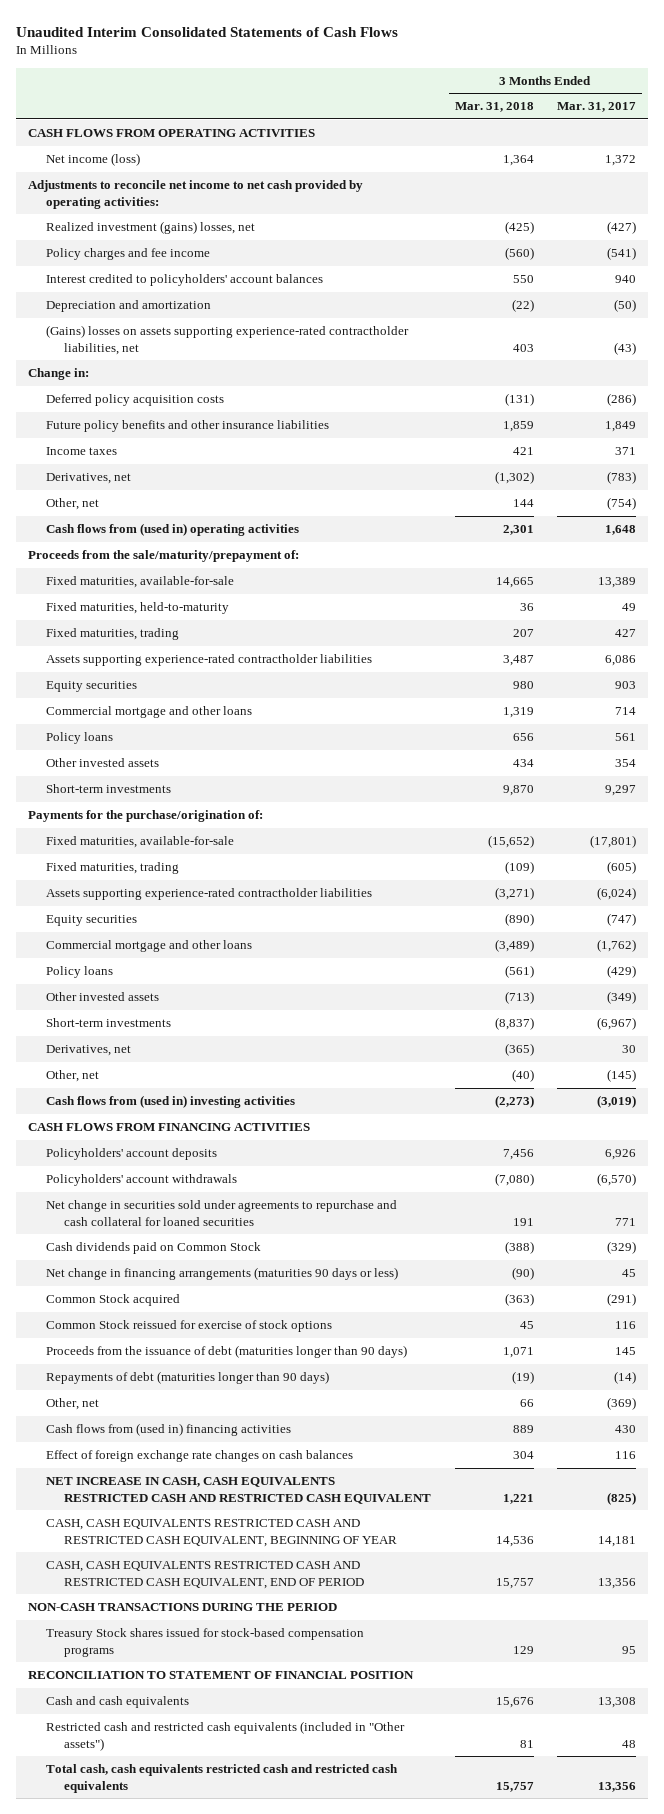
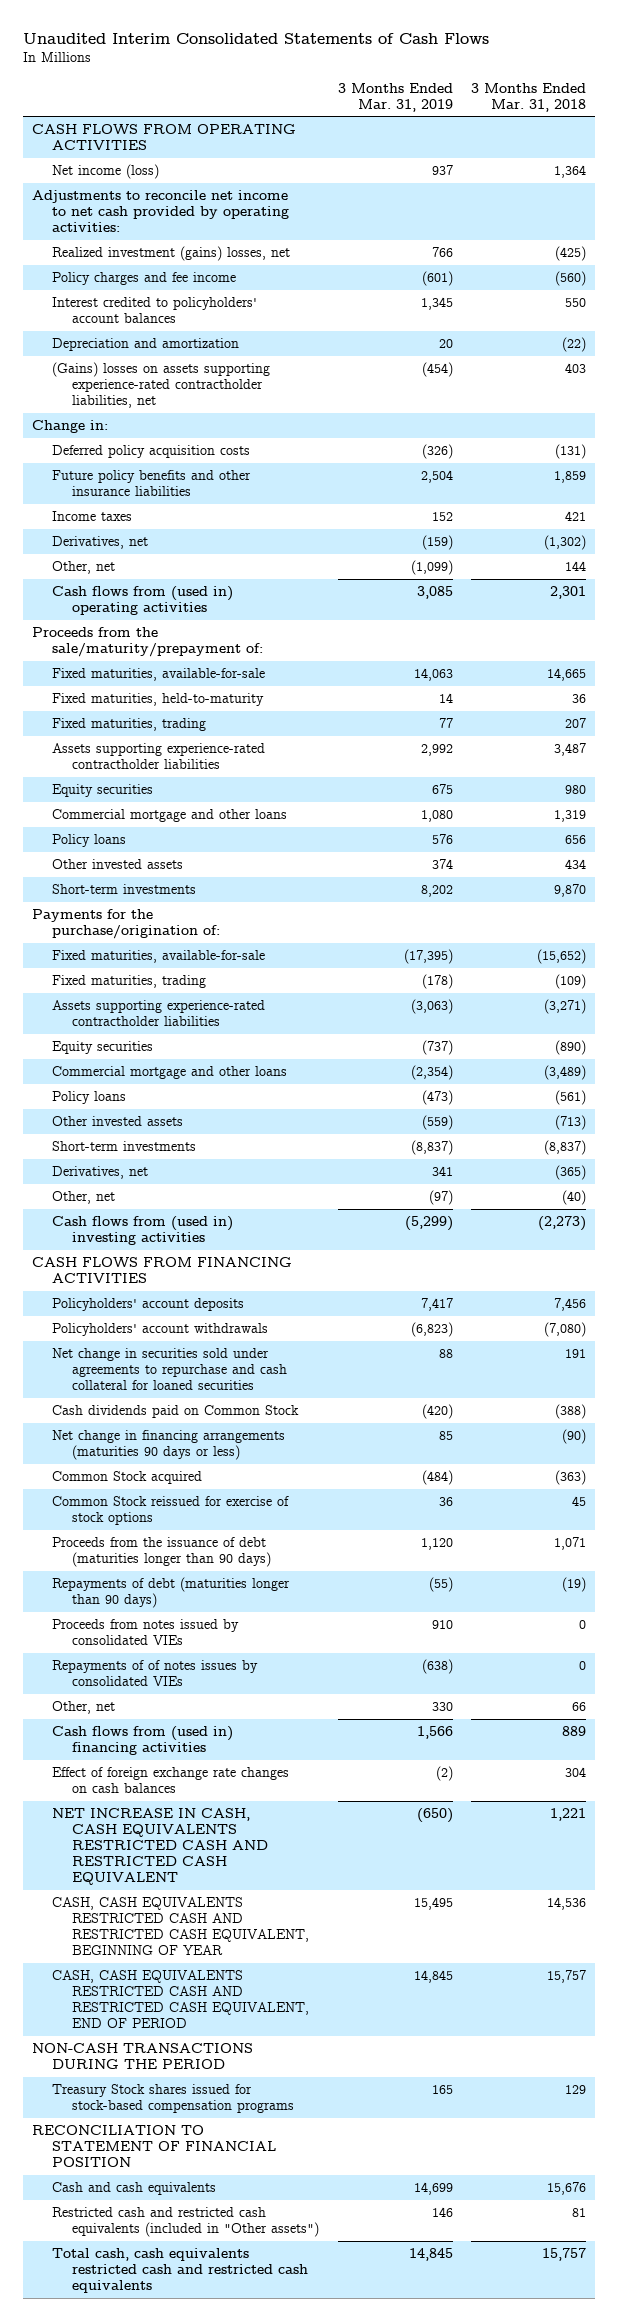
- | 3 Months Ended Mar. 31, 2018 | 3 Months Ended Mar. 31, 2017
+ | 3 Months Ended Mar. 31, 2019 | 3 Months Ended Mar. 31, 2018
+ Proceeds from notes issued by consolidated VIEs | 910 | 0
+ Repayments of of notes issues by consolidated VIEs | (638) | 0

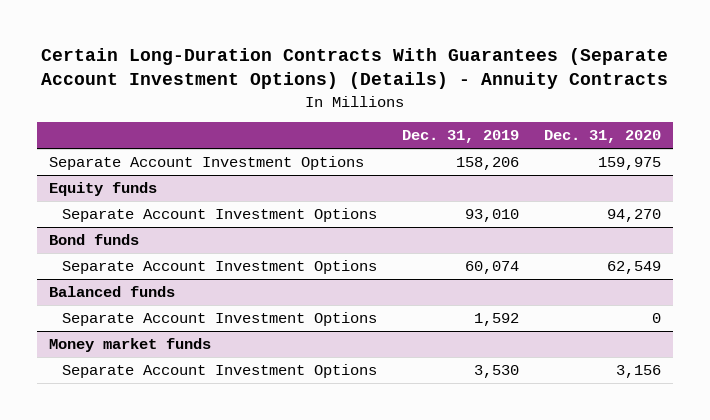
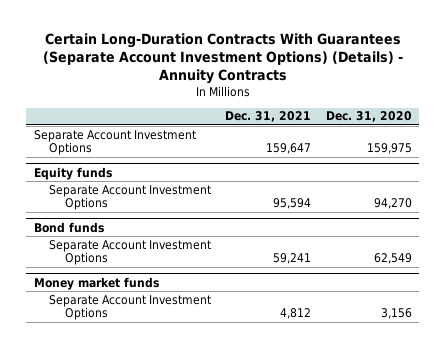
- | Dec. 31, 2019 | Dec. 31, 2020
+ | Dec. 31, 2021 | Dec. 31, 2020
- Balanced funds
- Separate Account Investment Options | 1,592 | 0

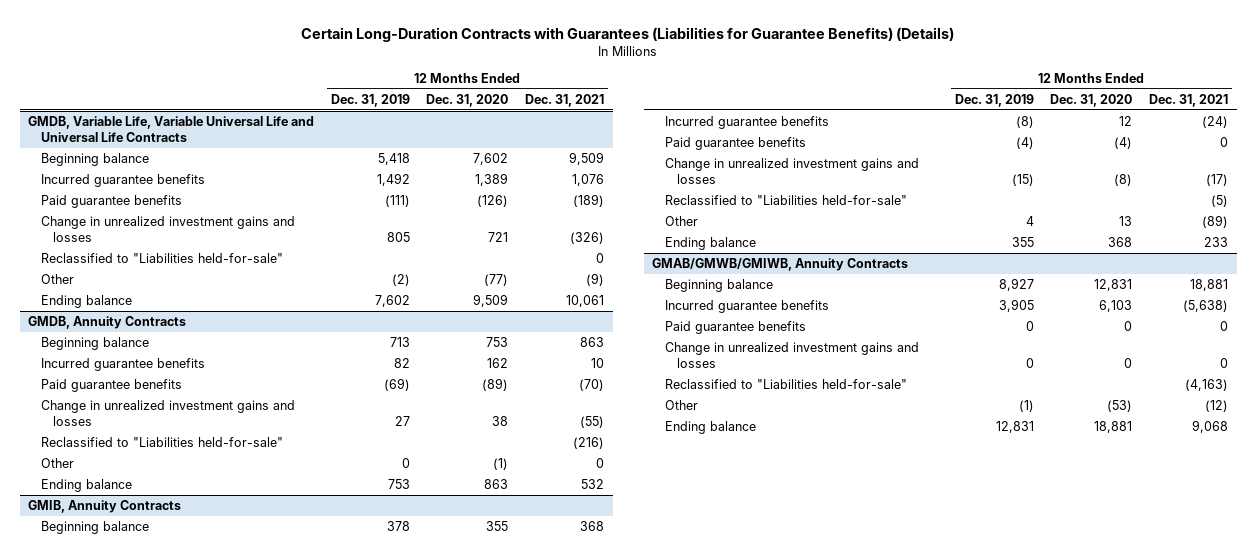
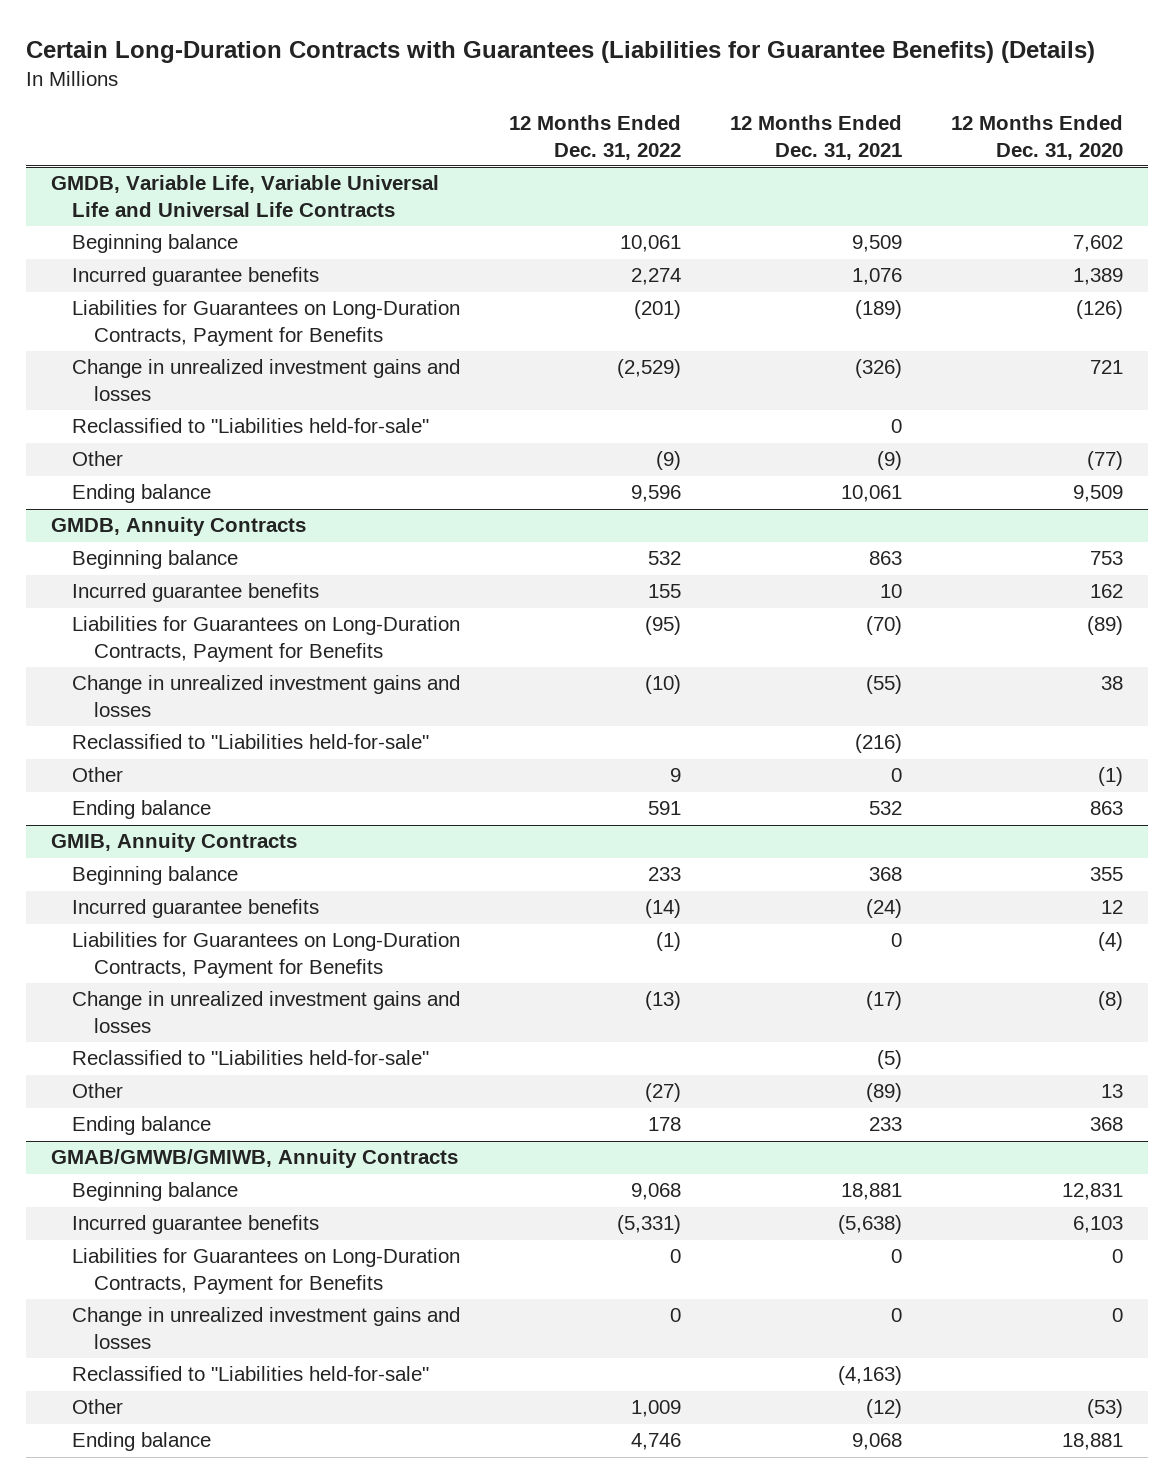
- | 12 Months Ended Dec. 31, 2019 | 12 Months Ended Dec. 31, 2020 | 12 Months Ended Dec. 31, 2021
+ | 12 Months Ended Dec. 31, 2022 | 12 Months Ended Dec. 31, 2021 | 12 Months Ended Dec. 31, 2020
@ GMDB, Variable Life, Variable Universal Life and Universal Life Contracts
- Paid guarantee benefits | (111) | (126) | (189)
+ Liabilities for Guarantees on Long-Duration Contracts, Payment for Benefits | (201) | (189) | (126)
@ GMDB, Annuity Contracts
- Paid guarantee benefits | (69) | (89) | (70)
+ Liabilities for Guarantees on Long-Duration Contracts, Payment for Benefits | (95) | (70) | (89)
@ GMIB, Annuity Contracts
- Paid guarantee benefits | (4) | (4) | 0
+ Liabilities for Guarantees on Long-Duration Contracts, Payment for Benefits | (1) | 0 | (4)
@ GMAB/GMWB/GMIWB, Annuity Contracts
- Paid guarantee benefits | 0 | 0 | 0
+ Liabilities for Guarantees on Long-Duration Contracts, Payment for Benefits | 0 | 0 | 0

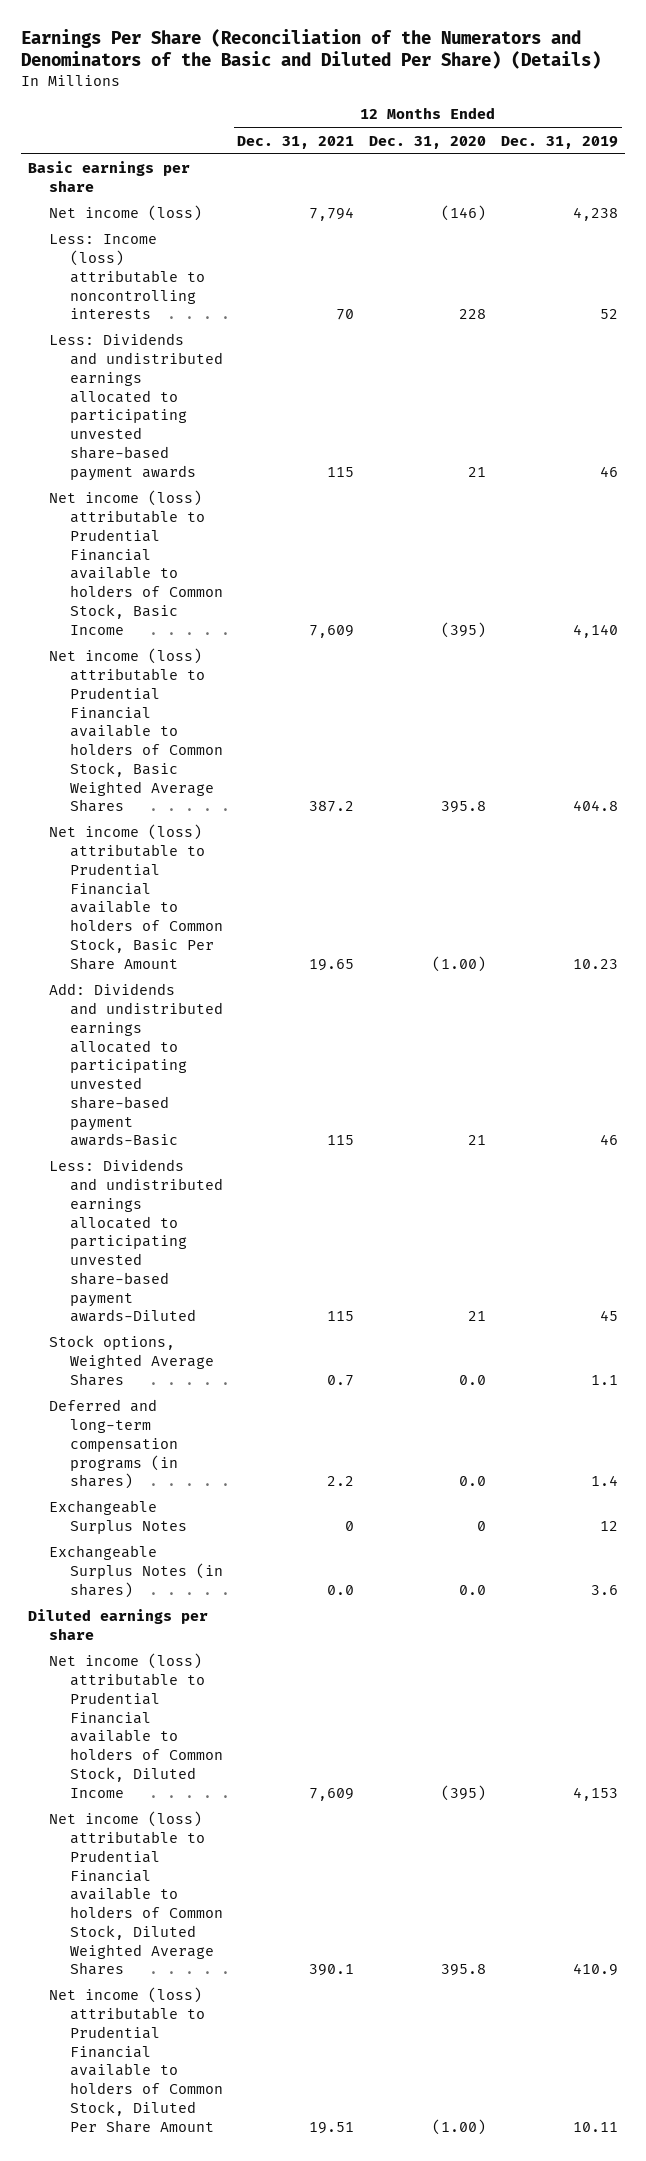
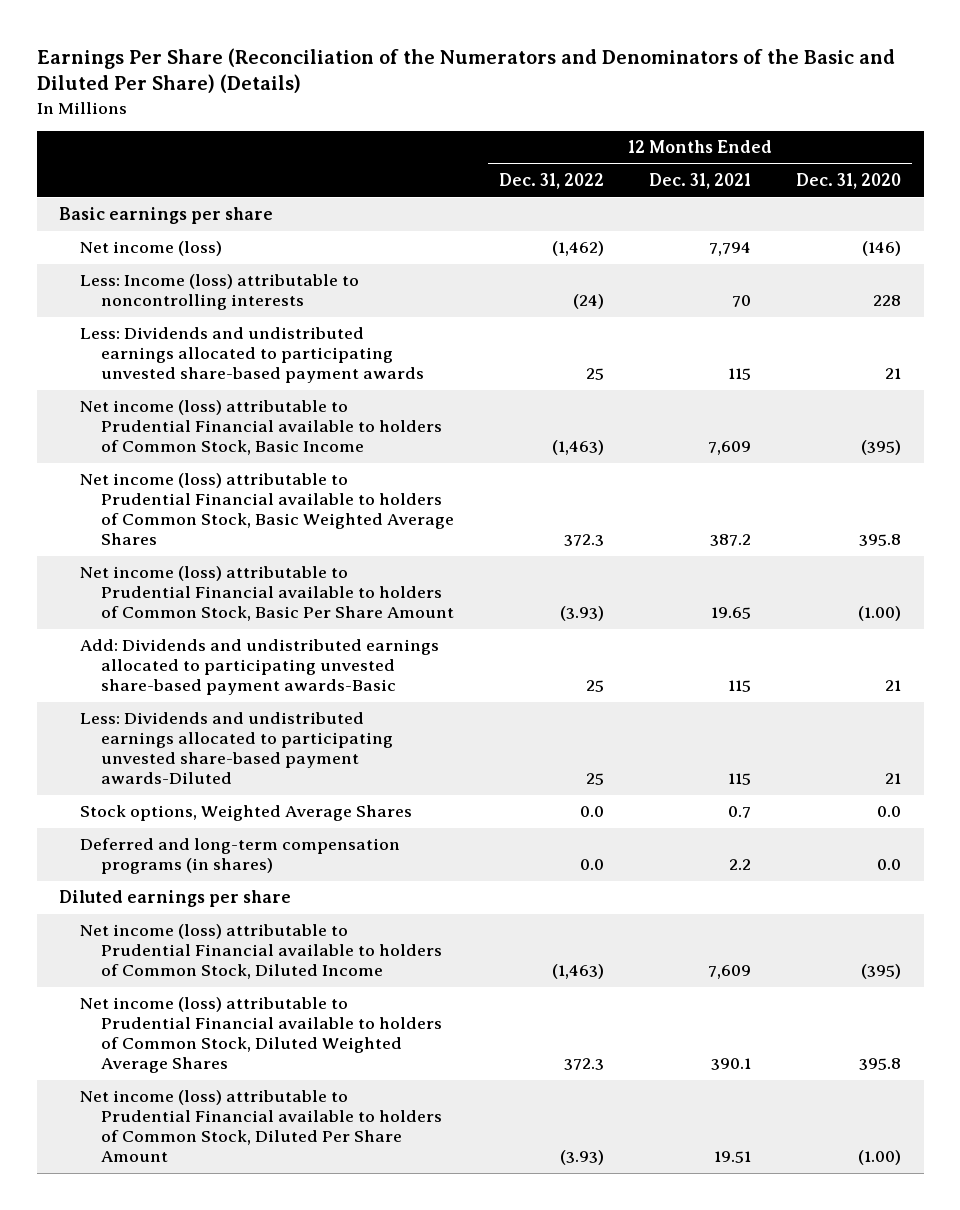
- | 12 Months Ended Dec. 31, 2021 | 12 Months Ended Dec. 31, 2020 | 12 Months Ended Dec. 31, 2019
+ | 12 Months Ended Dec. 31, 2022 | 12 Months Ended Dec. 31, 2021 | 12 Months Ended Dec. 31, 2020
- Exchangeable Surplus Notes | 0 | 0 | 12
- Exchangeable Surplus Notes (in shares) | 0.0 | 0.0 | 3.6

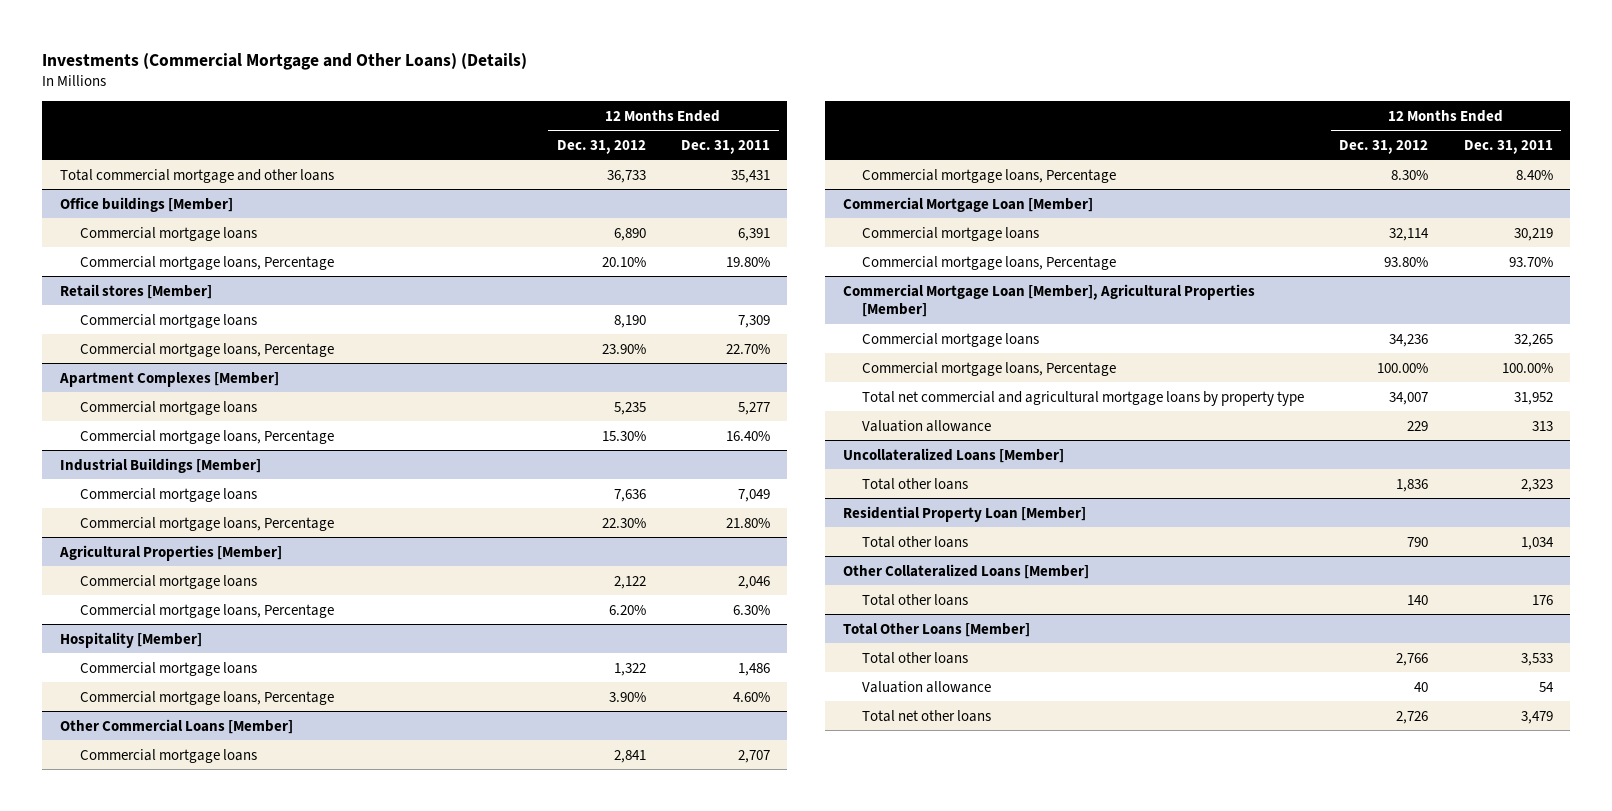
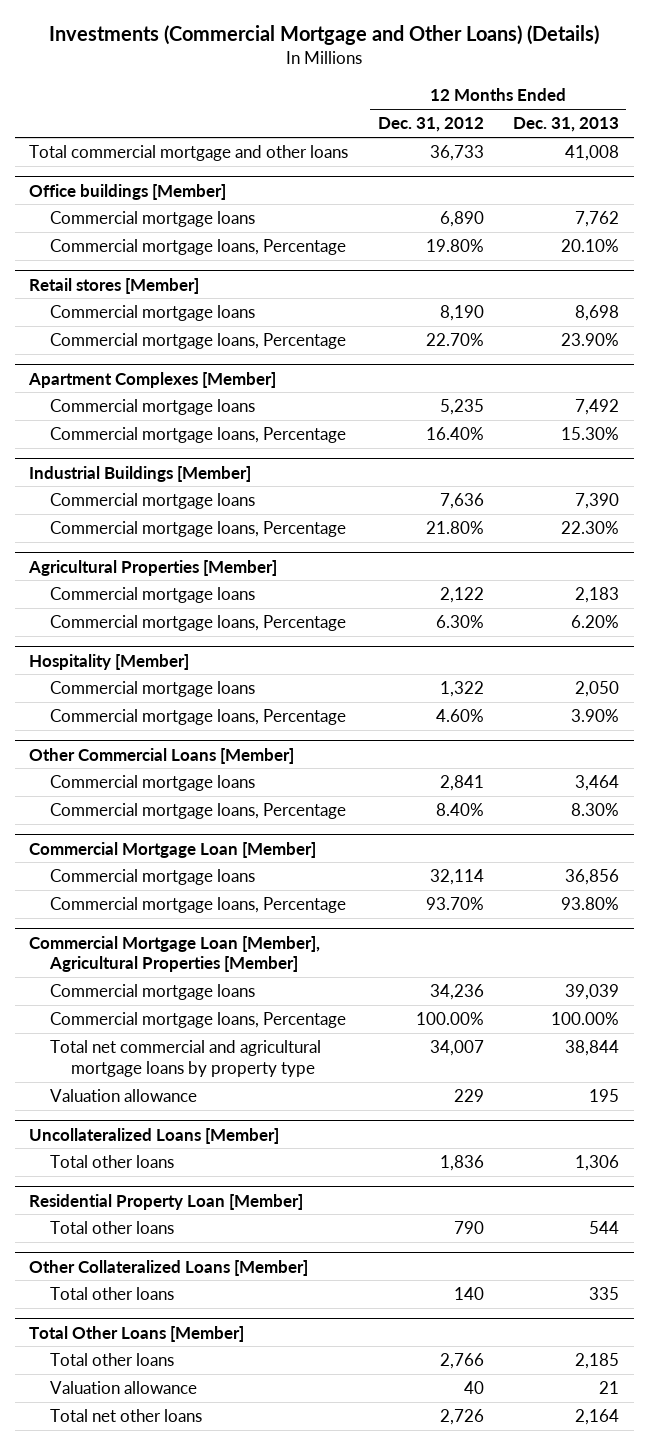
- | 12 Months Ended Dec. 31, 2012 | 12 Months Ended Dec. 31, 2011
+ | 12 Months Ended Dec. 31, 2012 | 12 Months Ended Dec. 31, 2013
@ Office buildings [Member]
- Commercial mortgage loans, Percentage | 20.10% | 19.80%
+ Commercial mortgage loans, Percentage | 19.80% | 20.10%
@ Retail stores [Member]
- Commercial mortgage loans, Percentage | 23.90% | 22.70%
+ Commercial mortgage loans, Percentage | 22.70% | 23.90%
@ Apartment Complexes [Member]
- Commercial mortgage loans, Percentage | 15.30% | 16.40%
+ Commercial mortgage loans, Percentage | 16.40% | 15.30%
@ Industrial Buildings [Member]
- Commercial mortgage loans, Percentage | 22.30% | 21.80%
+ Commercial mortgage loans, Percentage | 21.80% | 22.30%
@ Agricultural Properties [Member]
- Commercial mortgage loans, Percentage | 6.20% | 6.30%
+ Commercial mortgage loans, Percentage | 6.30% | 6.20%
@ Hospitality [Member]
- Commercial mortgage loans, Percentage | 3.90% | 4.60%
+ Commercial mortgage loans, Percentage | 4.60% | 3.90%
@ Other Commercial Loans [Member]
- Commercial mortgage loans, Percentage | 8.30% | 8.40%
+ Commercial mortgage loans, Percentage | 8.40% | 8.30%
@ Commercial Mortgage Loan [Member]
- Commercial mortgage loans, Percentage | 93.80% | 93.70%
+ Commercial mortgage loans, Percentage | 93.70% | 93.80%

